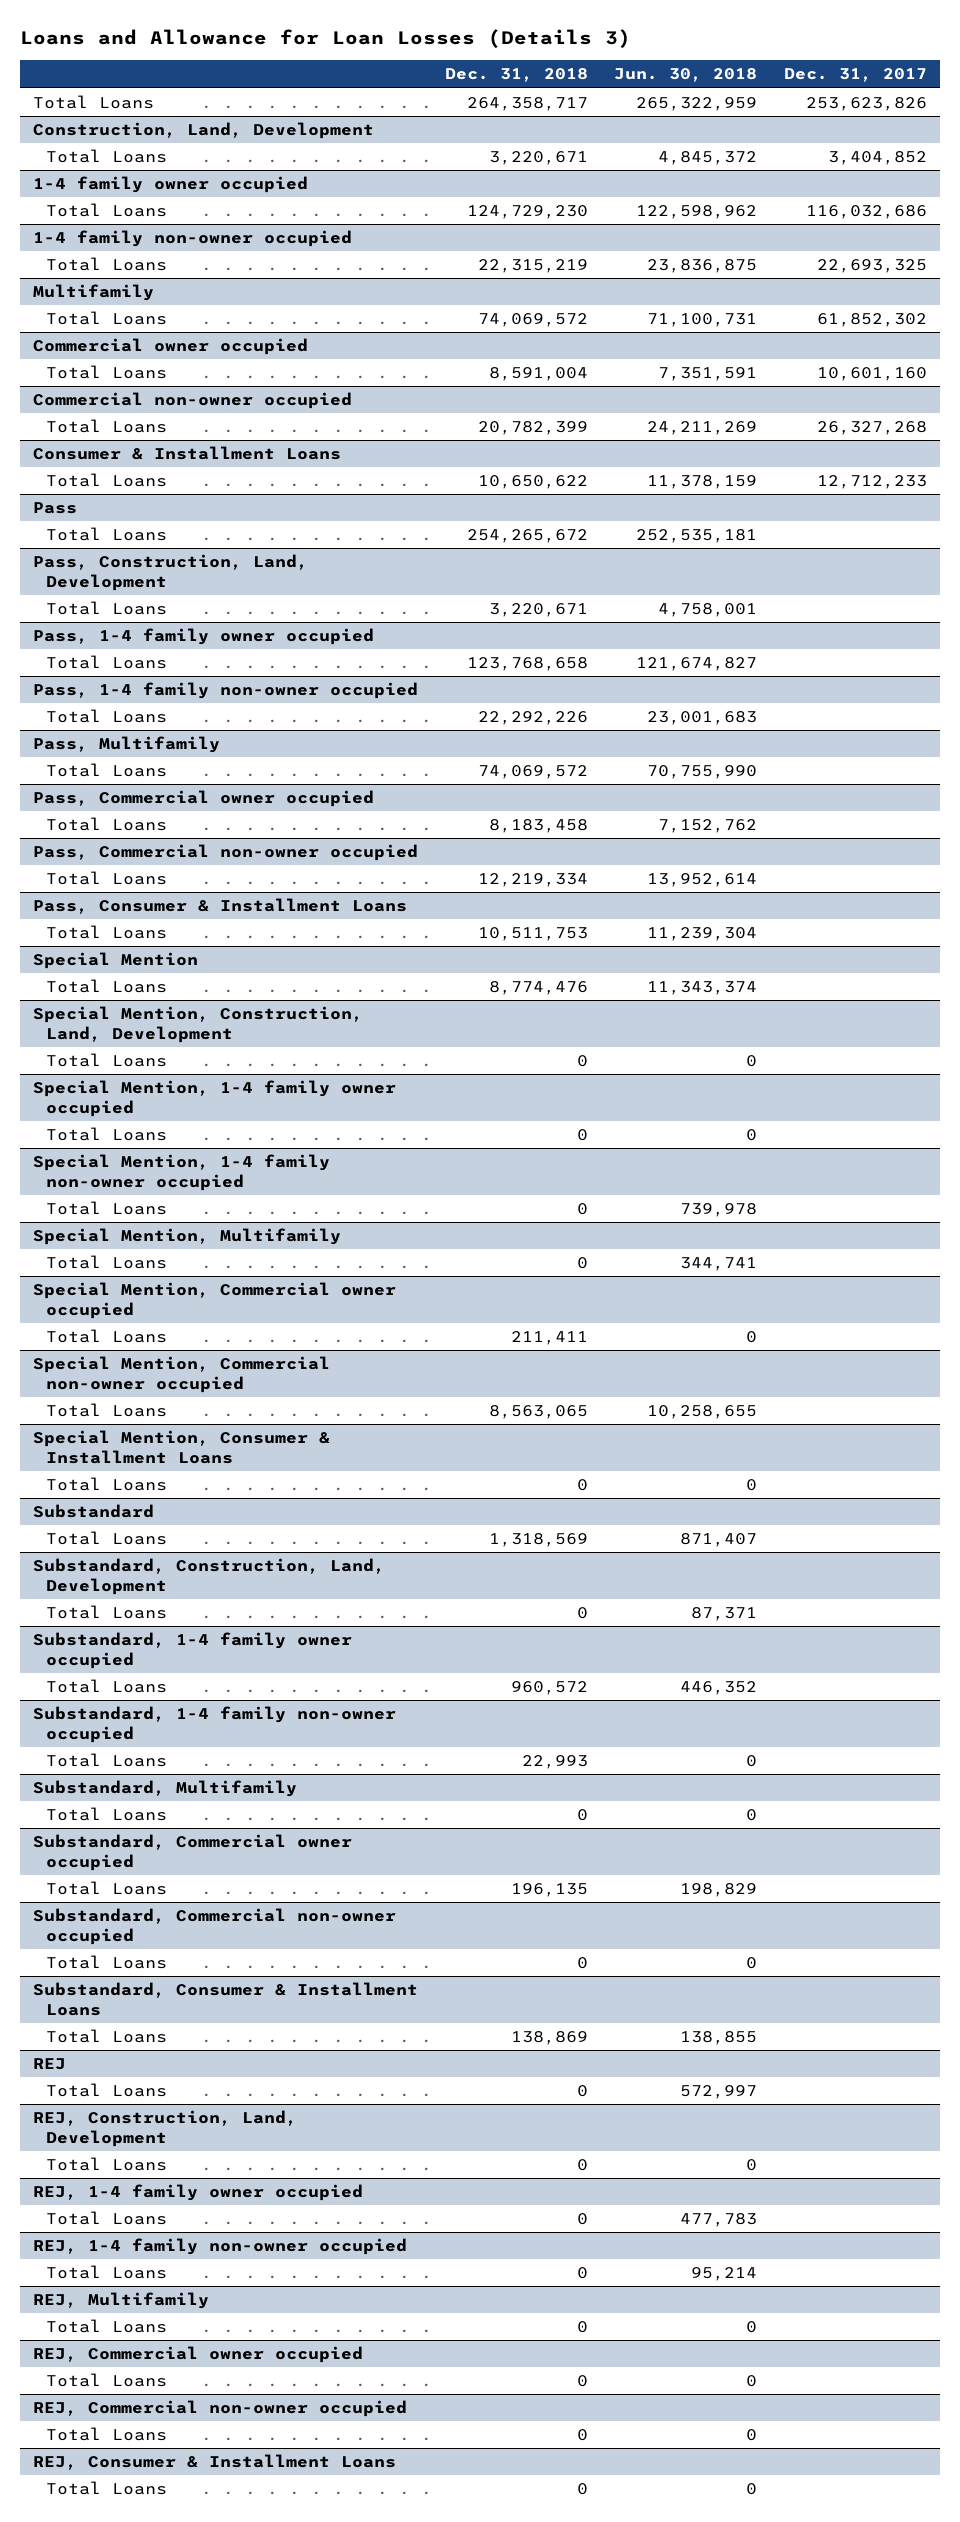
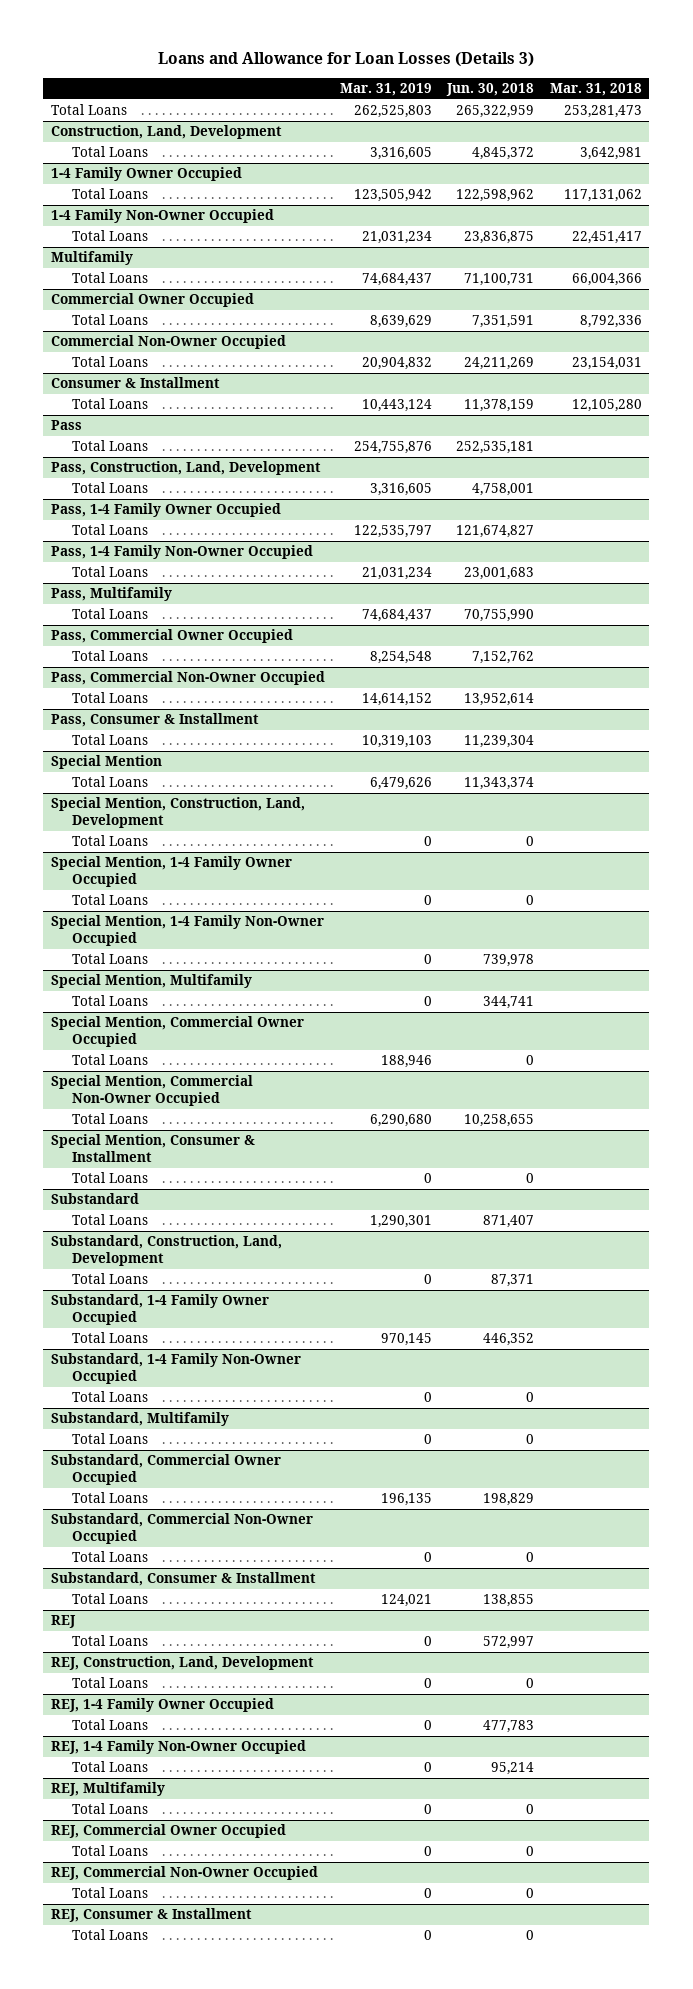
- | Dec. 31, 2018 | Jun. 30, 2018 | Dec. 31, 2017
+ | Mar. 31, 2019 | Jun. 30, 2018 | Mar. 31, 2018
- 1-4 family owner occupied
+ 1-4 Family Owner Occupied
- 1-4 family non-owner occupied
+ 1-4 Family Non-Owner Occupied
- Commercial owner occupied
+ Commercial Owner Occupied
- Commercial non-owner occupied
+ Commercial Non-Owner Occupied
- Consumer & Installment Loans
+ Consumer & Installment
- Pass, 1-4 family owner occupied
+ Pass, 1-4 Family Owner Occupied
- Pass, 1-4 family non-owner occupied
+ Pass, 1-4 Family Non-Owner Occupied
- Pass, Commercial owner occupied
+ Pass, Commercial Owner Occupied
- Pass, Commercial non-owner occupied
+ Pass, Commercial Non-Owner Occupied
- Pass, Consumer & Installment Loans
+ Pass, Consumer & Installment
- Special Mention, 1-4 family owner occupied
+ Special Mention, 1-4 Family Owner Occupied
- Special Mention, 1-4 family non-owner occupied
+ Special Mention, 1-4 Family Non-Owner Occupied
- Special Mention, Commercial owner occupied
+ Special Mention, Commercial Owner Occupied
- Special Mention, Commercial non-owner occupied
+ Special Mention, Commercial Non-Owner Occupied
- Special Mention, Consumer & Installment Loans
+ Special Mention, Consumer & Installment
- Substandard, 1-4 family owner occupied
+ Substandard, 1-4 Family Owner Occupied
- Substandard, 1-4 family non-owner occupied
+ Substandard, 1-4 Family Non-Owner Occupied
- Substandard, Commercial owner occupied
+ Substandard, Commercial Owner Occupied
- Substandard, Commercial non-owner occupied
+ Substandard, Commercial Non-Owner Occupied
- Substandard, Consumer & Installment Loans
+ Substandard, Consumer & Installment
- REJ, 1-4 family owner occupied
+ REJ, 1-4 Family Owner Occupied
- REJ, 1-4 family non-owner occupied
+ REJ, 1-4 Family Non-Owner Occupied
- REJ, Commercial owner occupied
+ REJ, Commercial Owner Occupied
- REJ, Commercial non-owner occupied
+ REJ, Commercial Non-Owner Occupied
- REJ, Consumer & Installment Loans
+ REJ, Consumer & Installment

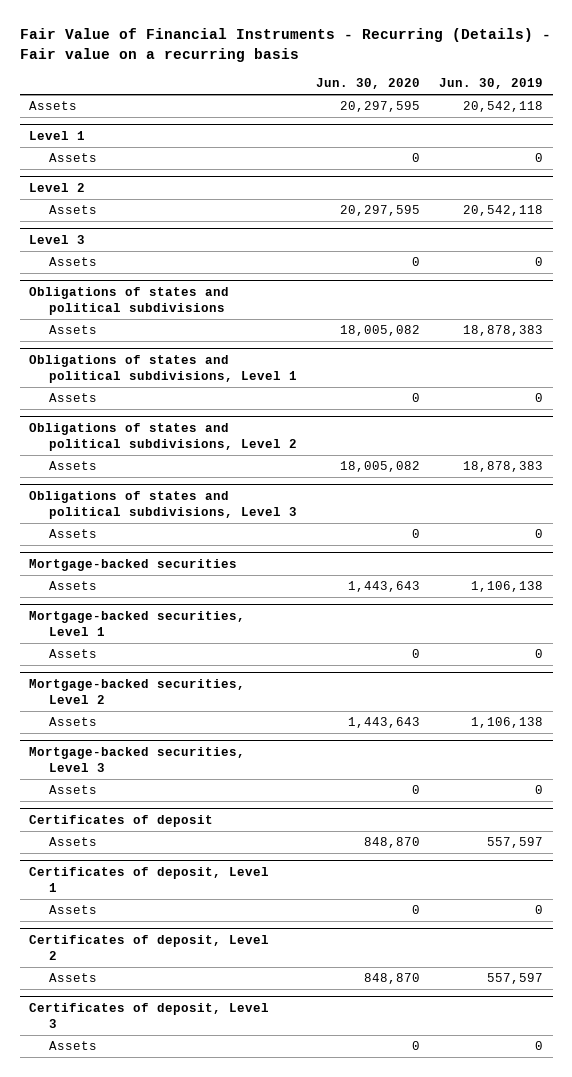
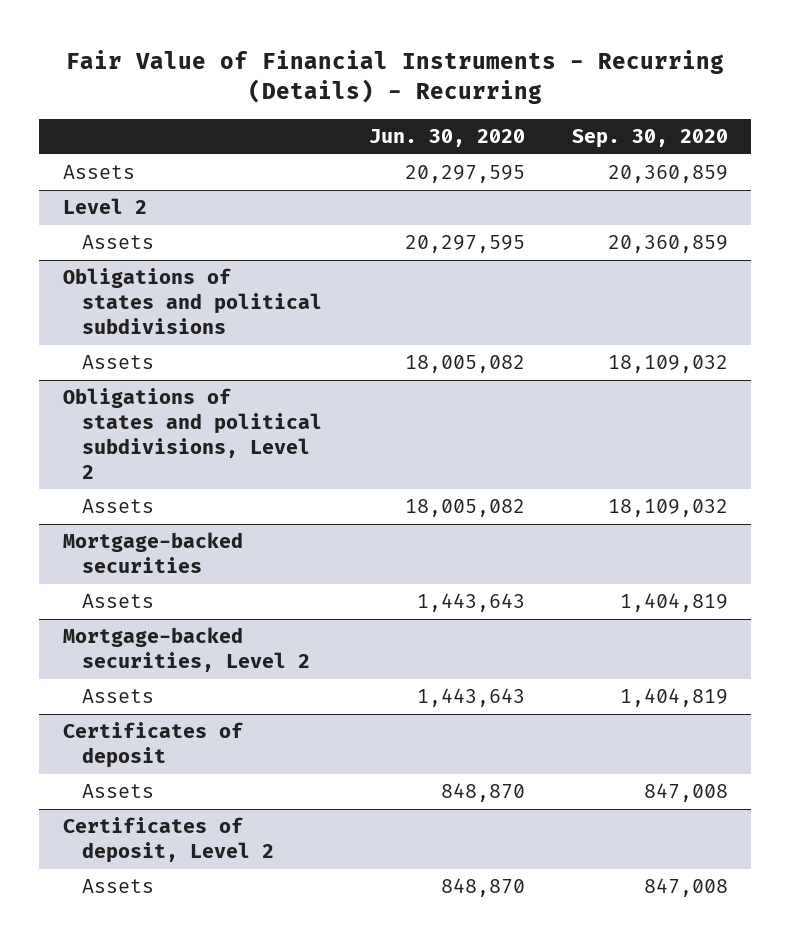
- Fair Value of Financial Instruments - Recurring (Details) - Fair value on a recurring basis
+ Fair Value of Financial Instruments - Recurring (Details) - Recurring
- | Jun. 30, 2020 | Jun. 30, 2019
+ | Jun. 30, 2020 | Sep. 30, 2020
- Level 1
- Assets | 0 | 0
- Level 3
- Assets | 0 | 0
- Obligations of states and political subdivisions, Level 1
- Assets | 0 | 0
- Obligations of states and political subdivisions, Level 3
- Assets | 0 | 0
- Mortgage-backed securities, Level 1
- Assets | 0 | 0
- Mortgage-backed securities, Level 3
- Assets | 0 | 0
- Certificates of deposit, Level 1
- Assets | 0 | 0
- Certificates of deposit, Level 3
- Assets | 0 | 0

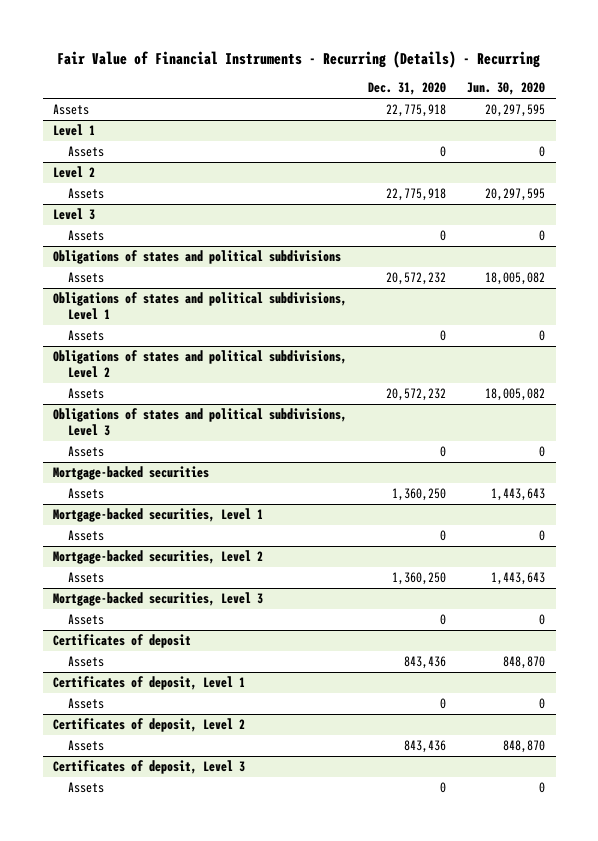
- | Jun. 30, 2020 | Sep. 30, 2020
+ | Dec. 31, 2020 | Jun. 30, 2020
+ Level 1
+ Assets | 0 | 0
+ Level 3
+ Assets | 0 | 0
+ Obligations of states and political subdivisions, Level 1
+ Assets | 0 | 0
+ Obligations of states and political subdivisions, Level 3
+ Assets | 0 | 0
+ Mortgage-backed securities, Level 1
+ Assets | 0 | 0
+ Mortgage-backed securities, Level 3
+ Assets | 0 | 0
+ Certificates of deposit, Level 1
+ Assets | 0 | 0
+ Certificates of deposit, Level 3
+ Assets | 0 | 0

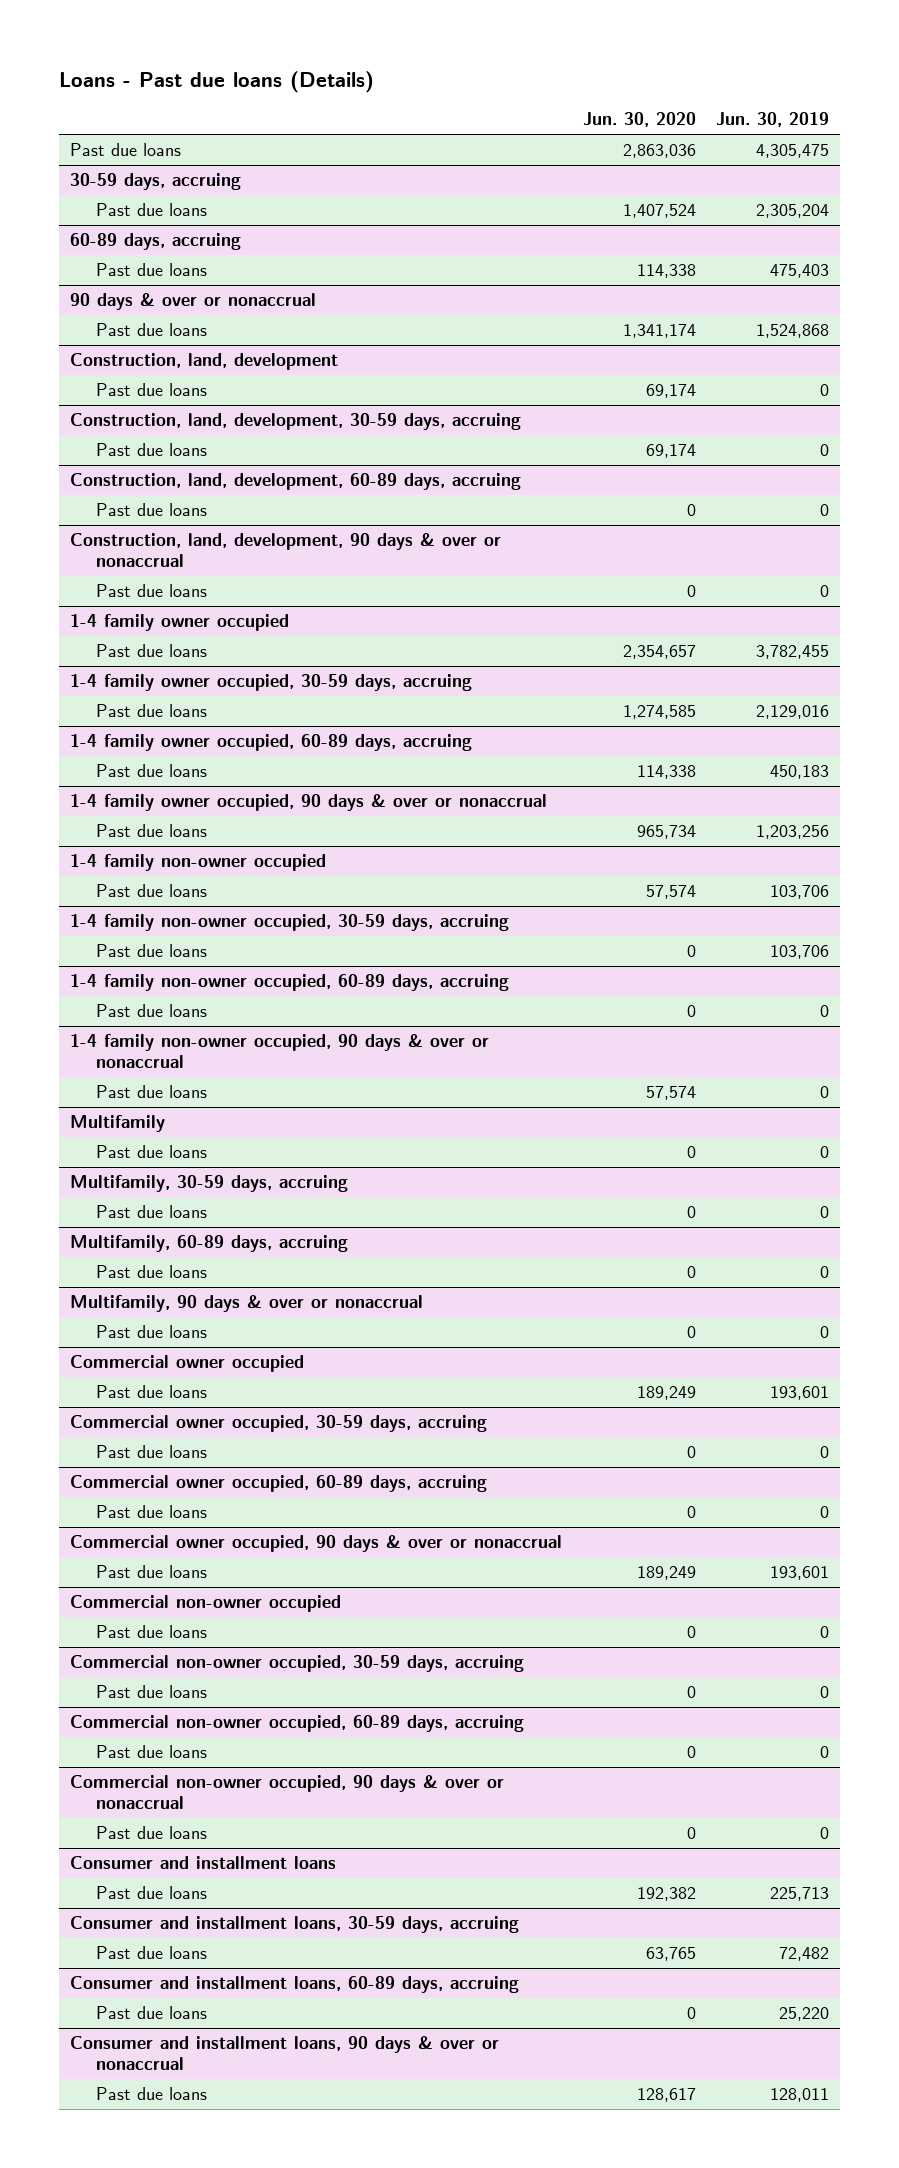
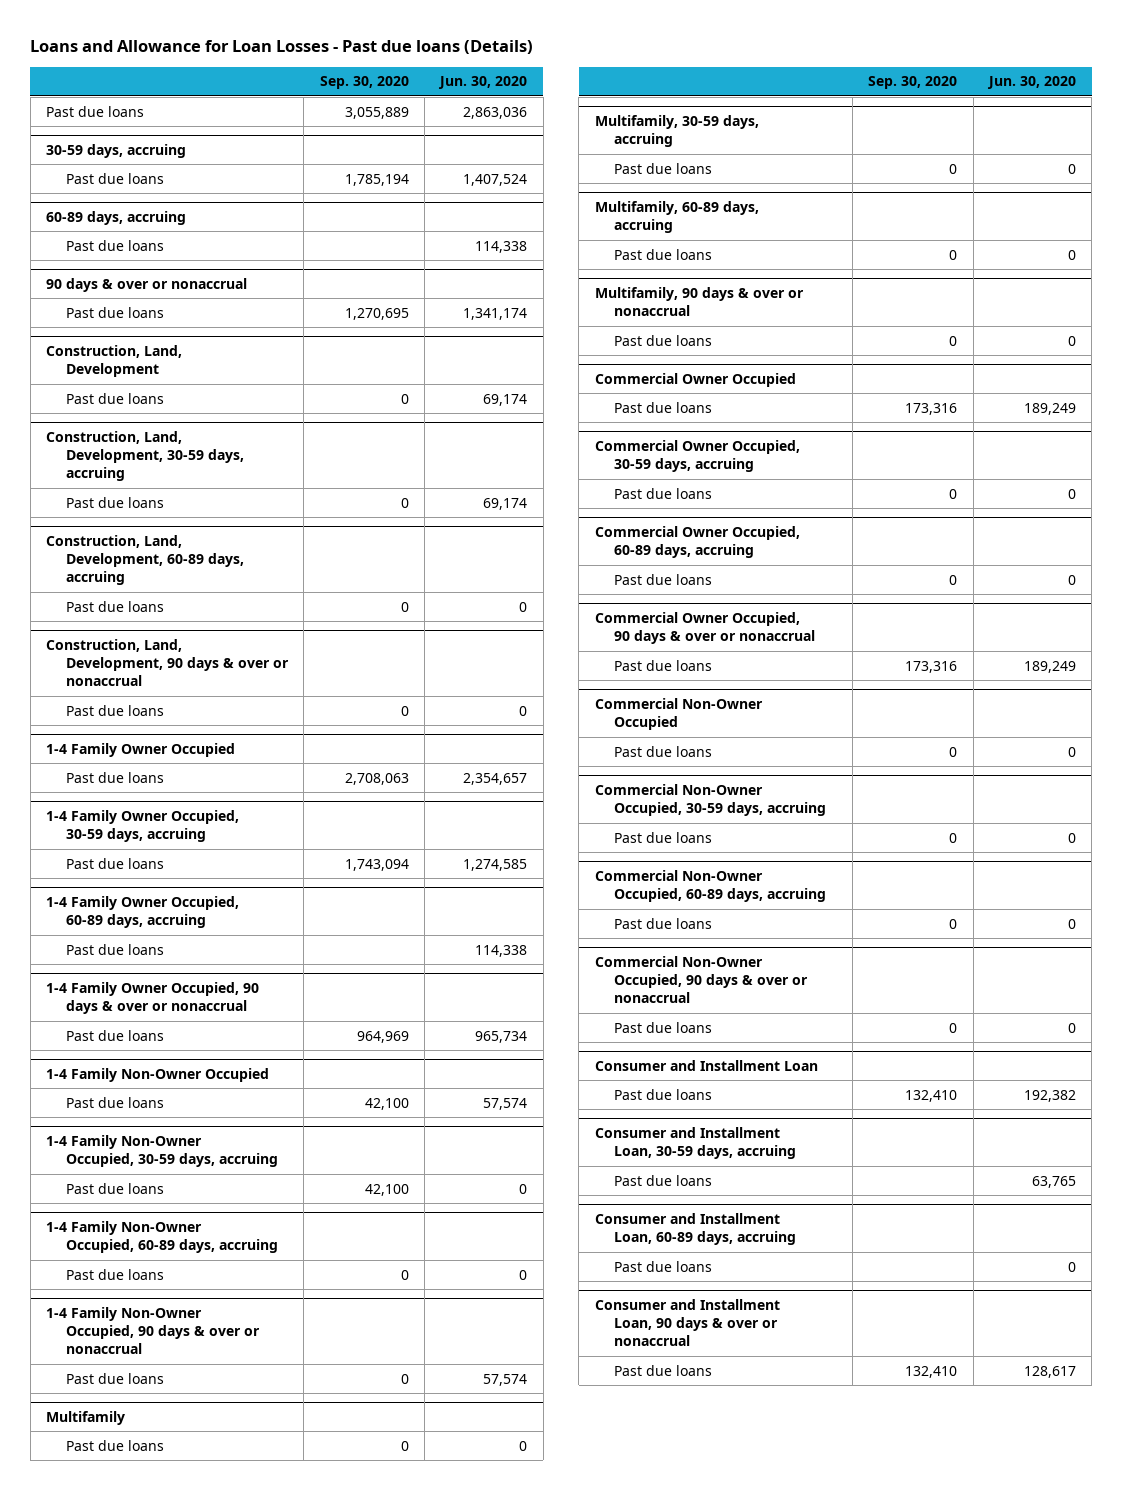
- Loans - Past due loans (Details)
+ Loans and Allowance for Loan Losses - Past due loans (Details)
- | Jun. 30, 2020 | Jun. 30, 2019
+ | Sep. 30, 2020 | Jun. 30, 2020
- Construction, land, development
+ Construction, Land, Development
- Construction, land, development, 30-59 days, accruing
+ Construction, Land, Development, 30-59 days, accruing
- Construction, land, development, 60-89 days, accruing
+ Construction, Land, Development, 60-89 days, accruing
- Construction, land, development, 90 days & over or nonaccrual
+ Construction, Land, Development, 90 days & over or nonaccrual
- 1-4 family owner occupied
+ 1-4 Family Owner Occupied
- 1-4 family owner occupied, 30-59 days, accruing
+ 1-4 Family Owner Occupied, 30-59 days, accruing
- 1-4 family owner occupied, 60-89 days, accruing
+ 1-4 Family Owner Occupied, 60-89 days, accruing
- 1-4 family owner occupied, 90 days & over or nonaccrual
+ 1-4 Family Owner Occupied, 90 days & over or nonaccrual
- 1-4 family non-owner occupied
+ 1-4 Family Non-Owner Occupied
- 1-4 family non-owner occupied, 30-59 days, accruing
+ 1-4 Family Non-Owner Occupied, 30-59 days, accruing
- 1-4 family non-owner occupied, 60-89 days, accruing
+ 1-4 Family Non-Owner Occupied, 60-89 days, accruing
- 1-4 family non-owner occupied, 90 days & over or nonaccrual
+ 1-4 Family Non-Owner Occupied, 90 days & over or nonaccrual
- Commercial owner occupied
+ Commercial Owner Occupied
- Commercial owner occupied, 30-59 days, accruing
+ Commercial Owner Occupied, 30-59 days, accruing
- Commercial owner occupied, 60-89 days, accruing
+ Commercial Owner Occupied, 60-89 days, accruing
- Commercial owner occupied, 90 days & over or nonaccrual
+ Commercial Owner Occupied, 90 days & over or nonaccrual
- Commercial non-owner occupied
+ Commercial Non-Owner Occupied
- Commercial non-owner occupied, 30-59 days, accruing
+ Commercial Non-Owner Occupied, 30-59 days, accruing
- Commercial non-owner occupied, 60-89 days, accruing
+ Commercial Non-Owner Occupied, 60-89 days, accruing
- Commercial non-owner occupied, 90 days & over or nonaccrual
+ Commercial Non-Owner Occupied, 90 days & over or nonaccrual
- Consumer and installment loans
+ Consumer and Installment Loan
- Consumer and installment loans, 30-59 days, accruing
+ Consumer and Installment Loan, 30-59 days, accruing
- Consumer and installment loans, 60-89 days, accruing
+ Consumer and Installment Loan, 60-89 days, accruing
- Consumer and installment loans, 90 days & over or nonaccrual
+ Consumer and Installment Loan, 90 days & over or nonaccrual

